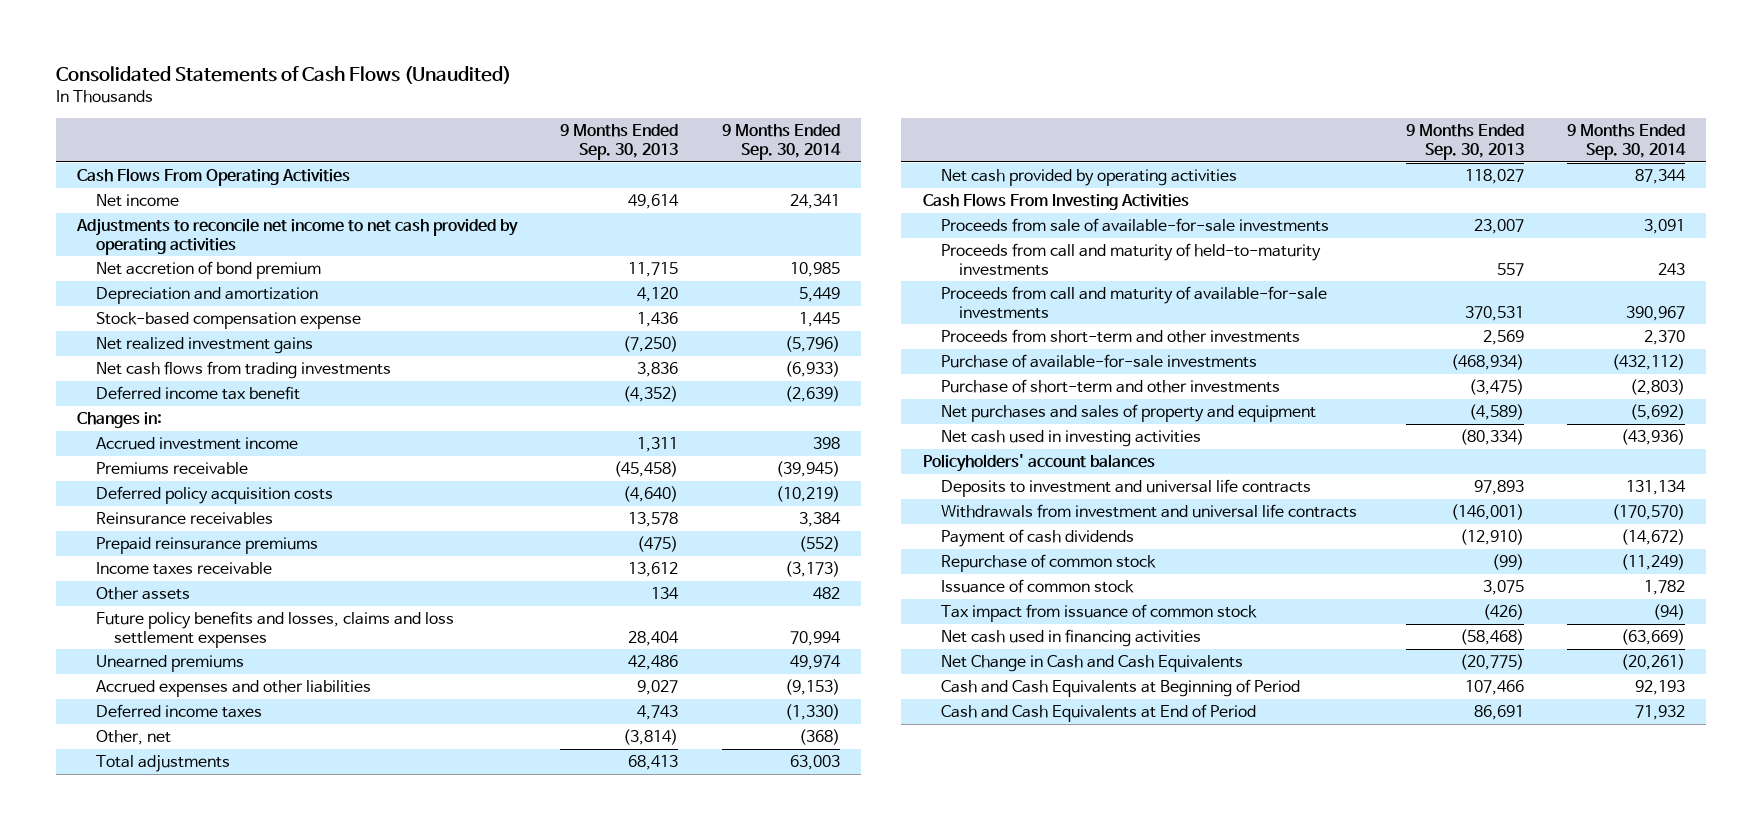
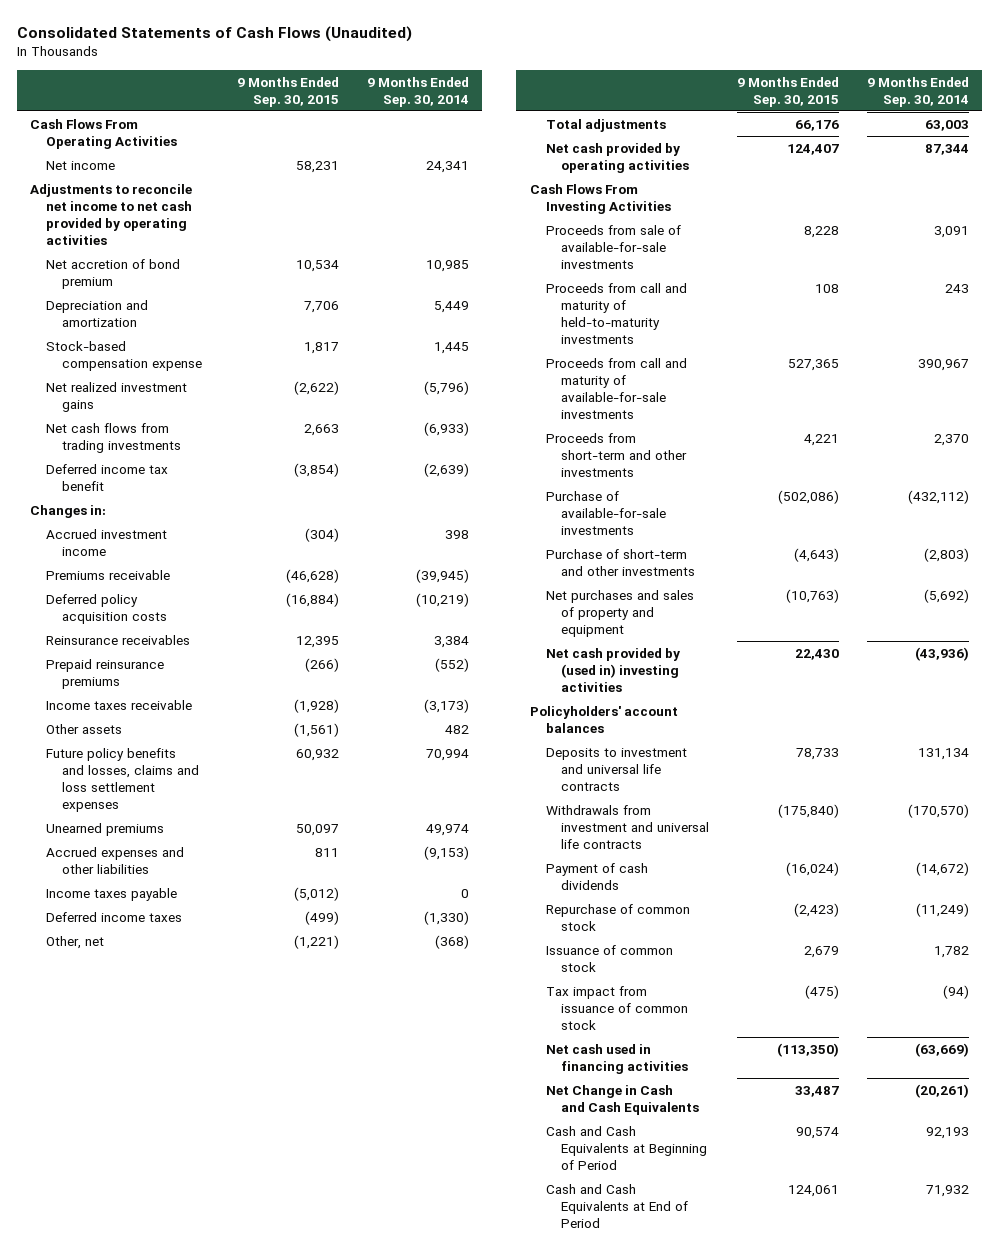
- | 9 Months Ended Sep. 30, 2013 | 9 Months Ended Sep. 30, 2014
+ | 9 Months Ended Sep. 30, 2015 | 9 Months Ended Sep. 30, 2014
+ Income taxes payable | (5,012) | 0
- Net cash used in investing activities | (80,334) | (43,936)
+ Net cash provided by (used in) investing activities | 22,430 | (43,936)

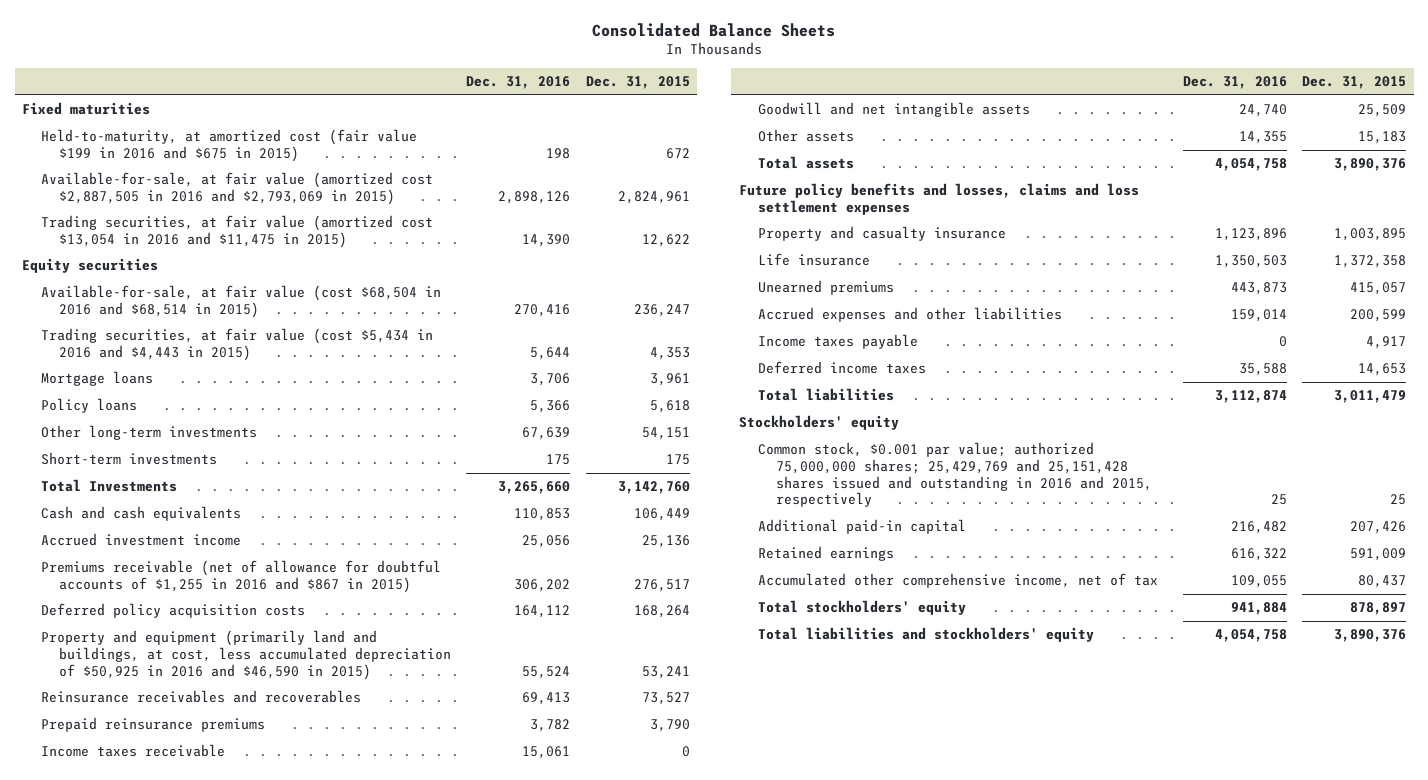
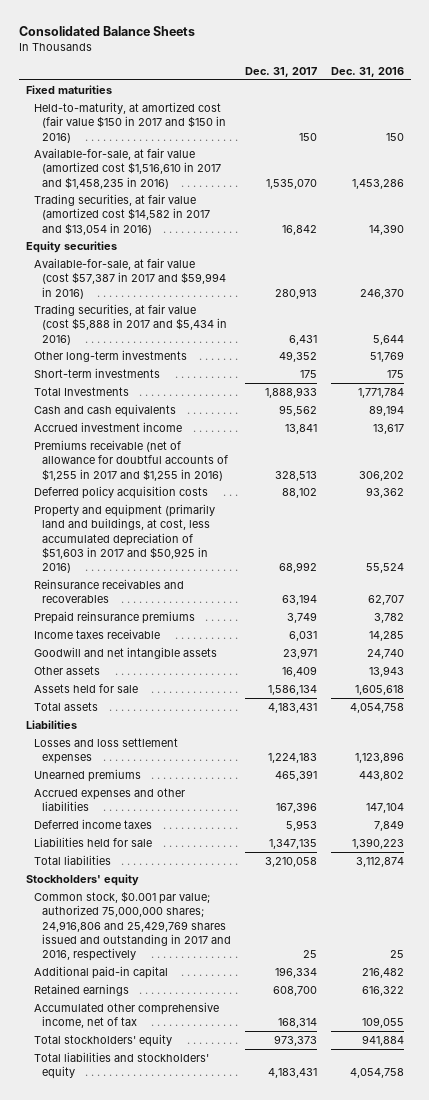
- | Dec. 31, 2016 | Dec. 31, 2015
+ | Dec. 31, 2017 | Dec. 31, 2016
- Held-to-maturity, at amortized cost (fair value $199 in 2016 and $675 in 2015) | 198 | 672
- Available-for-sale, at fair value (amortized cost $2,887,505 in 2016 and $2,793,069 in 2015) | 2,898,126 | 2,824,961
- Trading securities, at fair value (amortized cost $13,054 in 2016 and $11,475 in 2015) | 14,390 | 12,622
+ Held-to-maturity, at amortized cost (fair value $150 in 2017 and $150 in 2016) | 150 | 150
+ Available-for-sale, at fair value (amortized cost $1,516,610 in 2017 and $1,458,235 in 2016) | 1,535,070 | 1,453,286
+ Trading securities, at fair value (amortized cost $14,582 in 2017 and $13,054 in 2016) | 16,842 | 14,390
- Available-for-sale, at fair value (cost $68,504 in 2016 and $68,514 in 2015) | 270,416 | 236,247
- Trading securities, at fair value (cost $5,434 in 2016 and $4,443 in 2015) | 5,644 | 4,353
- Mortgage loans | 3,706 | 3,961
- Policy loans | 5,366 | 5,618
- Other long-term investments | 67,639 | 54,151
+ Available-for-sale, at fair value (cost $57,387 in 2017 and $59,994 in 2016) | 280,913 | 246,370
+ Trading securities, at fair value (cost $5,888 in 2017 and $5,434 in 2016) | 6,431 | 5,644
+ Other long-term investments | 49,352 | 51,769
- Total Investments | 3,265,660 | 3,142,760
- Cash and cash equivalents | 110,853 | 106,449
- Accrued investment income | 25,056 | 25,136
- Premiums receivable (net of allowance for doubtful accounts of $1,255 in 2016 and $867 in 2015) | 306,202 | 276,517
- Deferred policy acquisition costs | 164,112 | 168,264
- Property and equipment (primarily land and buildings, at cost, less accumulated depreciation of $50,925 in 2016 and $46,590 in 2015) | 55,524 | 53,241
- Reinsurance receivables and recoverables | 69,413 | 73,527
+ Total Investments | 1,888,933 | 1,771,784
+ Cash and cash equivalents | 95,562 | 89,194
+ Accrued investment income | 13,841 | 13,617
+ Premiums receivable (net of allowance for doubtful accounts of $1,255 in 2017 and $1,255 in 2016) | 328,513 | 306,202
+ Deferred policy acquisition costs | 88,102 | 93,362
+ Property and equipment (primarily land and buildings, at cost, less accumulated depreciation of $51,603 in 2017 and $50,925 in 2016) | 68,992 | 55,524
+ Reinsurance receivables and recoverables | 63,194 | 62,707
- Income taxes receivable | 15,061 | 0
+ Income taxes receivable | 6,031 | 14,285
- Other assets | 14,355 | 15,183
+ Other assets | 16,409 | 13,943
+ Assets held for sale | 1,586,134 | 1,605,618
- Future policy benefits and losses, claims and loss settlement expenses
- Property and casualty insurance | 1,123,896 | 1,003,895
- Life insurance | 1,350,503 | 1,372,358
- Unearned premiums | 443,873 | 415,057
- Accrued expenses and other liabilities | 159,014 | 200,599
- Income taxes payable | 0 | 4,917
- Deferred income taxes | 35,588 | 14,653
+ Liabilities
+ Losses and loss settlement expenses | 1,224,183 | 1,123,896
+ Unearned premiums | 465,391 | 443,802
+ Accrued expenses and other liabilities | 167,396 | 147,104
+ Deferred income taxes | 5,953 | 7,849
+ Liabilities held for sale | 1,347,135 | 1,390,223
- Common stock, $0.001 par value; authorized 75,000,000 shares; 25,429,769 and 25,151,428 shares issued and outstanding in 2016 and 2015, respectively | 25 | 25
+ Common stock, $0.001 par value; authorized 75,000,000 shares; 24,916,806 and 25,429,769 shares issued and outstanding in 2017 and 2016, respectively | 25 | 25

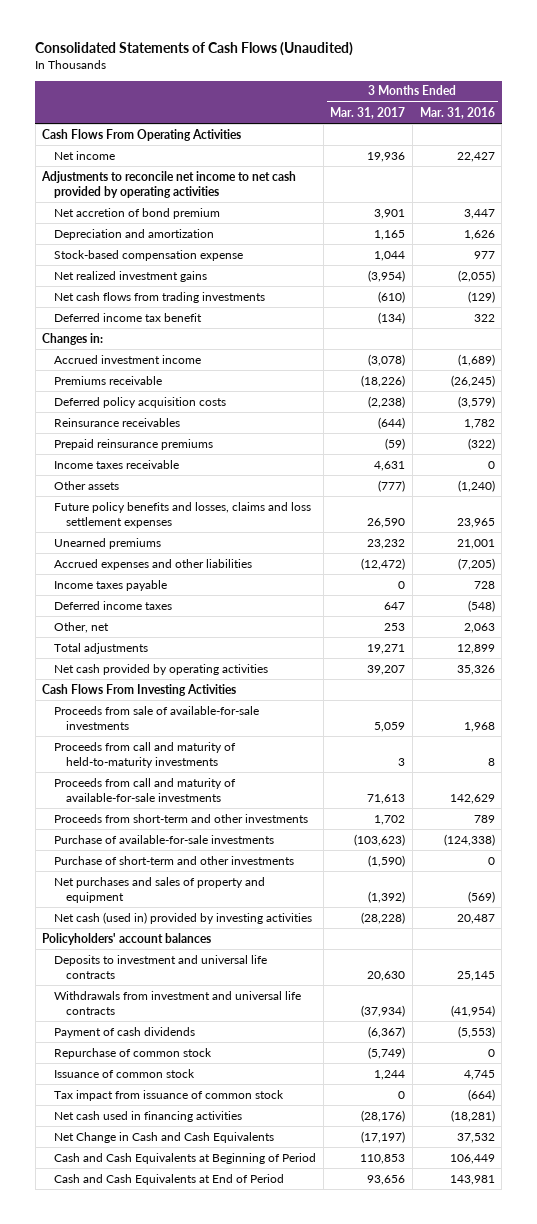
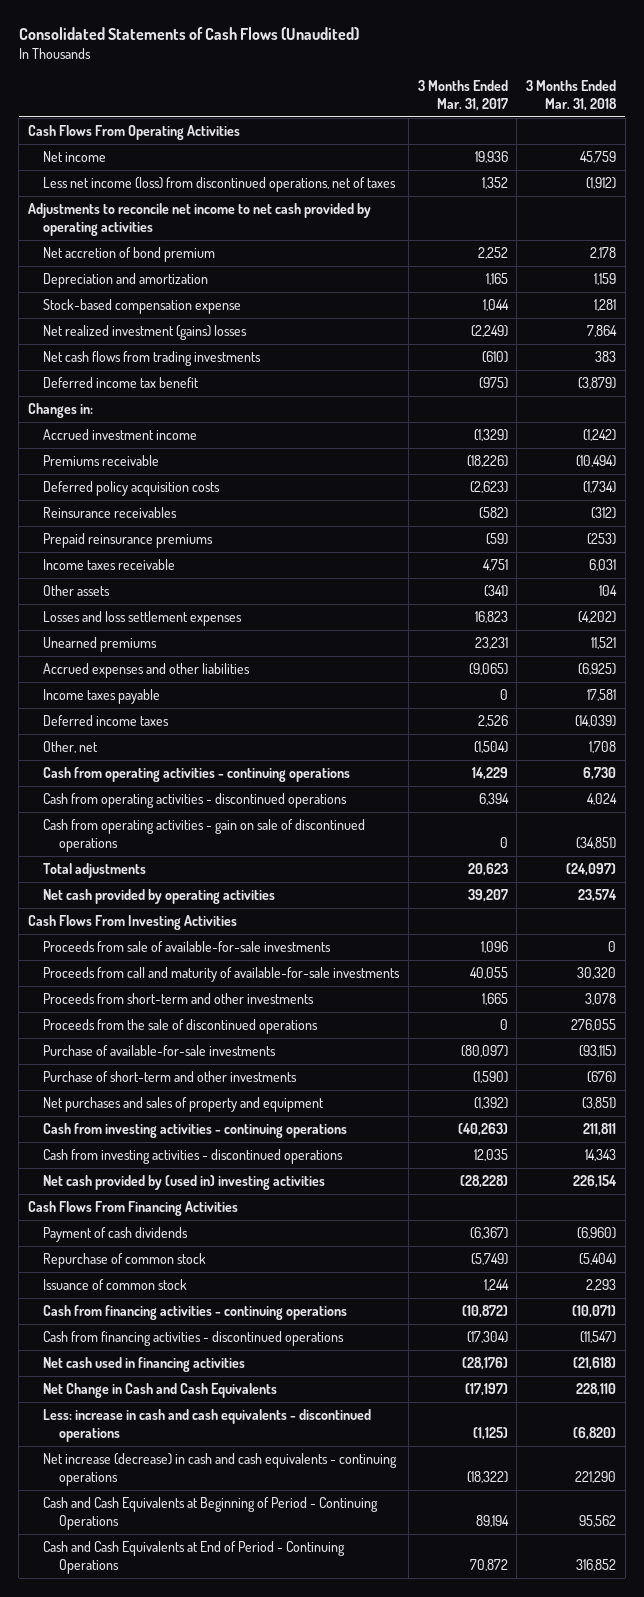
- | 3 Months Ended Mar. 31, 2017 | 3 Months Ended Mar. 31, 2016
+ | 3 Months Ended Mar. 31, 2017 | 3 Months Ended Mar. 31, 2018
+ Less net income (loss) from discontinued operations, net of taxes | 1,352 | (1,912)
- Net accretion of bond premium | 3,901 | 3,447
+ Net accretion of bond premium | 2,252 | 2,178
- Net realized investment gains | (3,954) | (2,055)
+ Net realized investment (gains) losses | (2,249) | 7,864
- Deferred income tax benefit | (134) | 322
+ Deferred income tax benefit | (975) | (3,879)
- Accrued investment income | (3,078) | (1,689)
+ Accrued investment income | (1,329) | (1,242)
- Deferred policy acquisition costs | (2,238) | (3,579)
- Reinsurance receivables | (644) | 1,782
+ Deferred policy acquisition costs | (2,623) | (1,734)
+ Reinsurance receivables | (582) | (312)
- Income taxes receivable | 4,631 | 0
- Other assets | (777) | (1,240)
- Future policy benefits and losses, claims and loss settlement expenses | 26,590 | 23,965
- Unearned premiums | 23,232 | 21,001
- Accrued expenses and other liabilities | (12,472) | (7,205)
+ Income taxes receivable | 4,751 | 6,031
+ Other assets | (341) | 104
+ Losses and loss settlement expenses | 16,823 | (4,202)
+ Unearned premiums | 23,231 | 11,521
+ Accrued expenses and other liabilities | (9,065) | (6,925)
- Deferred income taxes | 647 | (548)
- Other, net | 253 | 2,063
- Total adjustments | 19,271 | 12,899
+ Deferred income taxes | 2,526 | (14,039)
+ Other, net | (1,504) | 1,708
+ Cash from operating activities - continuing operations | 14,229 | 6,730
+ Cash from operating activities - discontinued operations | 6,394 | 4,024
+ Cash from operating activities - gain on sale of discontinued operations | 0 | (34,851)
+ Total adjustments | 20,623 | (24,097)
- Proceeds from sale of available-for-sale investments | 5,059 | 1,968
- Proceeds from call and maturity of held-to-maturity investments | 3 | 8
- Proceeds from call and maturity of available-for-sale investments | 71,613 | 142,629
- Proceeds from short-term and other investments | 1,702 | 789
- Purchase of available-for-sale investments | (103,623) | (124,338)
+ Proceeds from sale of available-for-sale investments | 1,096 | 0
+ Proceeds from call and maturity of available-for-sale investments | 40,055 | 30,320
+ Proceeds from short-term and other investments | 1,665 | 3,078
+ Proceeds from the sale of discontinued operations | 0 | 276,055
+ Purchase of available-for-sale investments | (80,097) | (93,115)
- Net cash (used in) provided by investing activities | (28,228) | 20,487
- Policyholders' account balances
- Deposits to investment and universal life contracts | 20,630 | 25,145
- Withdrawals from investment and universal life contracts | (37,934) | (41,954)
+ Cash from investing activities - continuing operations | (40,263) | 211,811
+ Cash from investing activities - discontinued operations | 12,035 | 14,343
+ Net cash provided by (used in) investing activities | (28,228) | 226,154
+ Cash Flows From Financing Activities
- Tax impact from issuance of common stock | 0 | (664)
+ Cash from financing activities - continuing operations | (10,872) | (10,071)
+ Cash from financing activities - discontinued operations | (17,304) | (11,547)
- Cash and Cash Equivalents at Beginning of Period | 110,853 | 106,449
- Cash and Cash Equivalents at End of Period | 93,656 | 143,981
+ Less: increase in cash and cash equivalents - discontinued operations | (1,125) | (6,820)
+ Net increase (decrease) in cash and cash equivalents - continuing operations | (18,322) | 221,290
+ Cash and Cash Equivalents at Beginning of Period - Continuing Operations | 89,194 | 95,562
+ Cash and Cash Equivalents at End of Period - Continuing Operations | 70,872 | 316,852

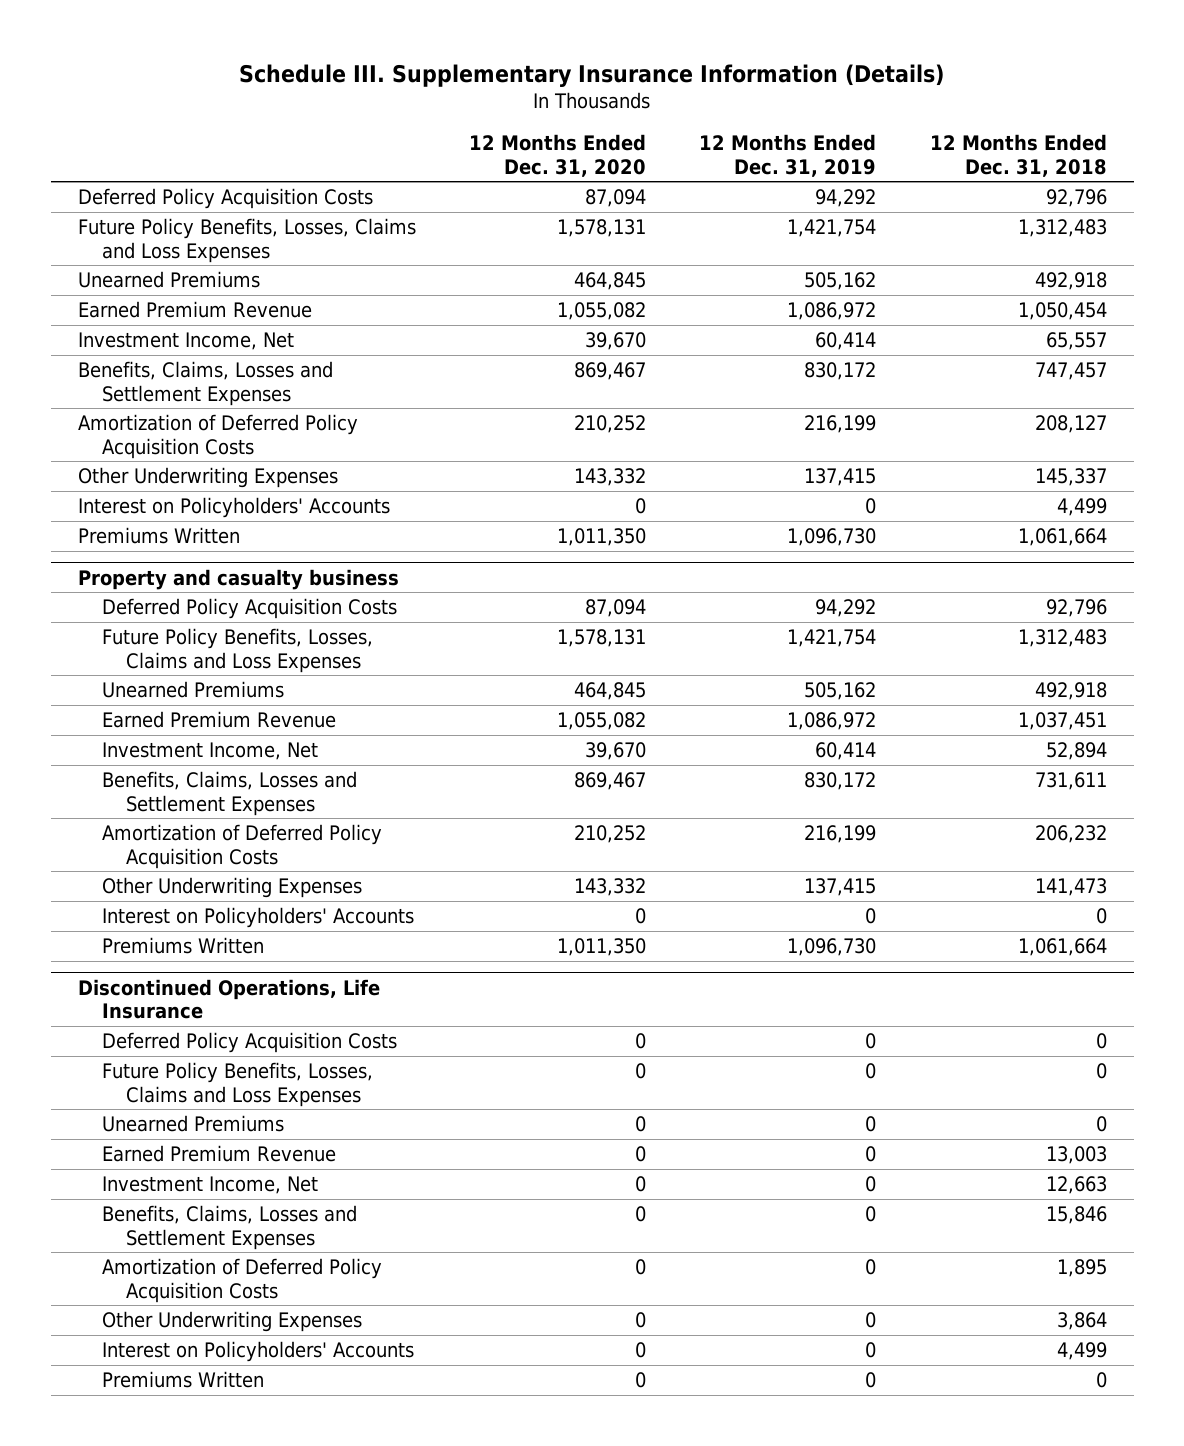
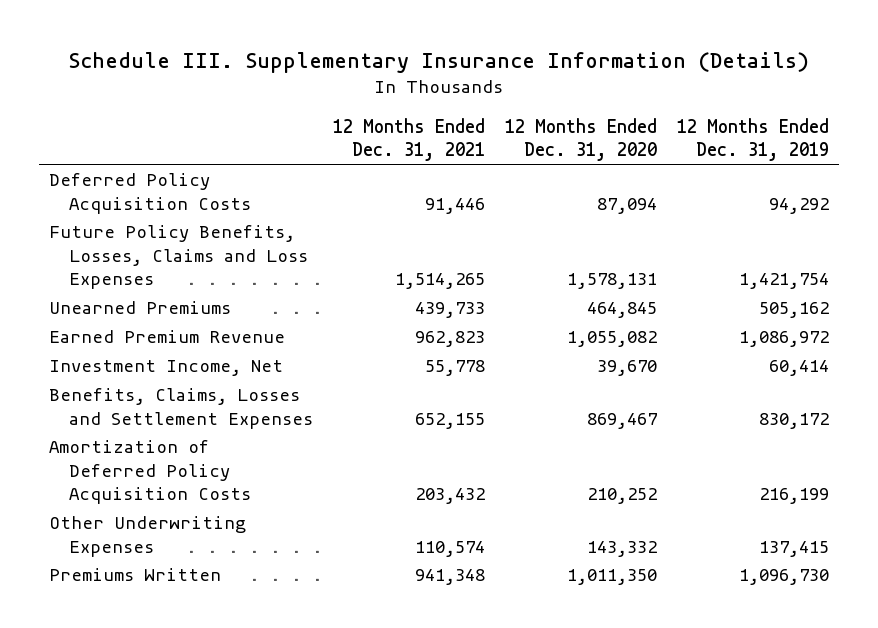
- | 12 Months Ended Dec. 31, 2020 | 12 Months Ended Dec. 31, 2019 | 12 Months Ended Dec. 31, 2018
+ | 12 Months Ended Dec. 31, 2021 | 12 Months Ended Dec. 31, 2020 | 12 Months Ended Dec. 31, 2019
- Interest on Policyholders' Accounts | 0 | 0 | 4,499
- Property and casualty business
- Deferred Policy Acquisition Costs | 87,094 | 94,292 | 92,796
- Future Policy Benefits, Losses, Claims and Loss Expenses | 1,578,131 | 1,421,754 | 1,312,483
- Unearned Premiums | 464,845 | 505,162 | 492,918
- Earned Premium Revenue | 1,055,082 | 1,086,972 | 1,037,451
- Investment Income, Net | 39,670 | 60,414 | 52,894
- Benefits, Claims, Losses and Settlement Expenses | 869,467 | 830,172 | 731,611
- Amortization of Deferred Policy Acquisition Costs | 210,252 | 216,199 | 206,232
- Other Underwriting Expenses | 143,332 | 137,415 | 141,473
- Interest on Policyholders' Accounts | 0 | 0 | 0
- Premiums Written | 1,011,350 | 1,096,730 | 1,061,664
- Discontinued Operations, Life Insurance
- Deferred Policy Acquisition Costs | 0 | 0 | 0
- Future Policy Benefits, Losses, Claims and Loss Expenses | 0 | 0 | 0
- Unearned Premiums | 0 | 0 | 0
- Earned Premium Revenue | 0 | 0 | 13,003
- Investment Income, Net | 0 | 0 | 12,663
- Benefits, Claims, Losses and Settlement Expenses | 0 | 0 | 15,846
- Amortization of Deferred Policy Acquisition Costs | 0 | 0 | 1,895
- Other Underwriting Expenses | 0 | 0 | 3,864
- Interest on Policyholders' Accounts | 0 | 0 | 4,499
- Premiums Written | 0 | 0 | 0

